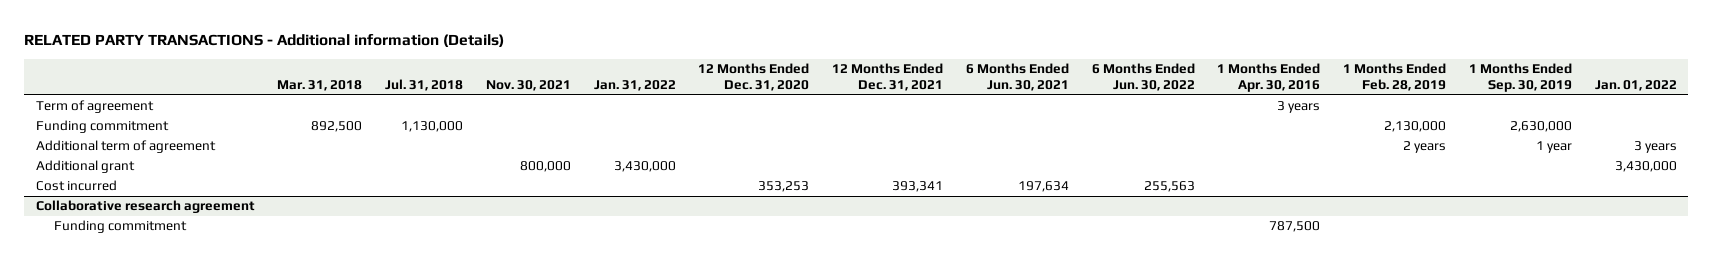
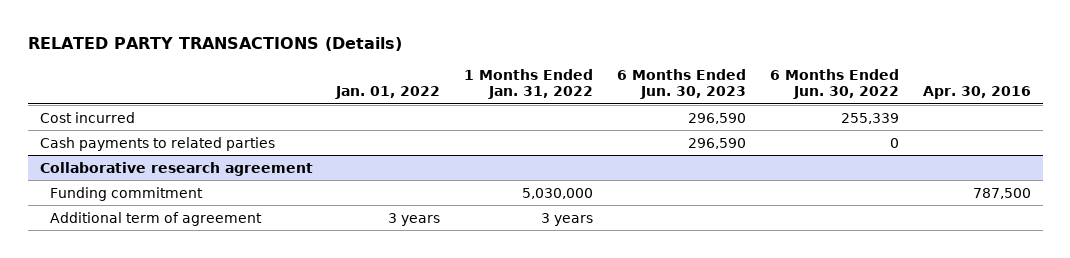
- RELATED PARTY TRANSACTIONS - Additional information (Details)
+ RELATED PARTY TRANSACTIONS (Details)
- | Mar. 31, 2018 | Jul. 31, 2018 | Nov. 30, 2021 | Jan. 31, 2022 | 12 Months Ended Dec. 31, 2020 | 12 Months Ended Dec. 31, 2021 | 6 Months Ended Jun. 30, 2021 | 6 Months Ended Jun. 30, 2022 | 1 Months Ended Apr. 30, 2016 | 1 Months Ended Feb. 28, 2019 | 1 Months Ended Sep. 30, 2019 | Jan. 01, 2022
+ | Jan. 01, 2022 | 1 Months Ended Jan. 31, 2022 | 6 Months Ended Jun. 30, 2023 | 6 Months Ended Jun. 30, 2022 | Apr. 30, 2016
- Term of agreement | | | | | | | | | 3 years | | |
- Funding commitment | 892,500 | 1,130,000 | | | | | | | | 2,130,000 | 2,630,000 |
- Additional term of agreement | | | | | | | | | | 2 years | 1 year | 3 years
- Additional grant | | | 800,000 | 3,430,000 | | | | | | | | 3,430,000
- Cost incurred | | | | | 353,253 | 393,341 | 197,634 | 255,563 | | | |
+ Cost incurred | | | 296,590 | 255,339 |
+ Cash payments to related parties | | | 296,590 | 0 |
@ Collaborative research agreement
+ Additional term of agreement | 3 years | 3 years | | |

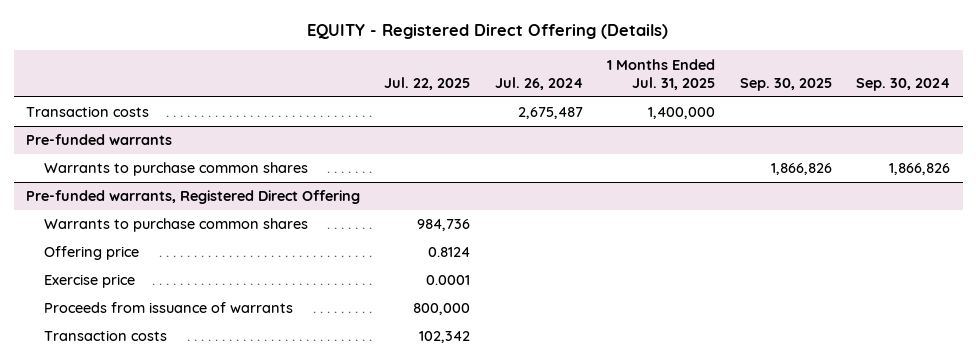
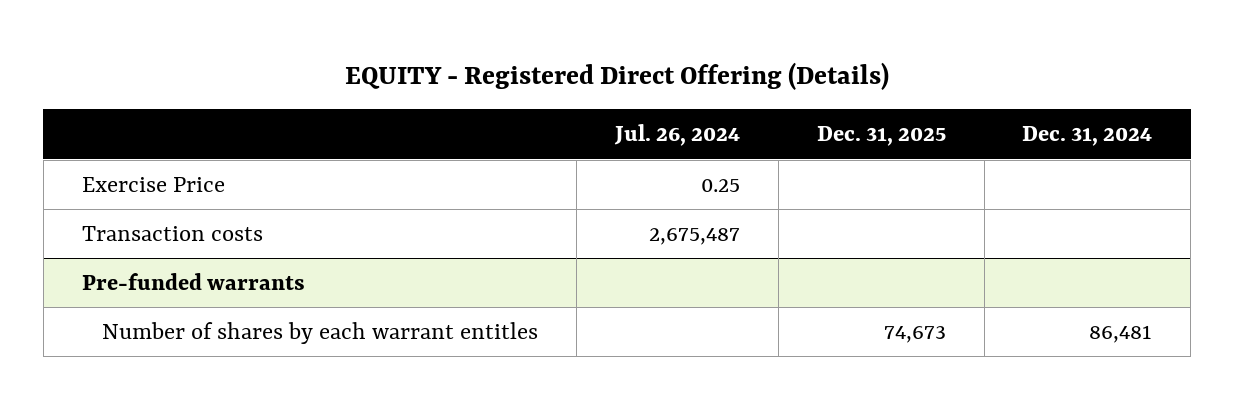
- | Jul. 22, 2025 | Jul. 26, 2024 | 1 Months Ended Jul. 31, 2025 | Sep. 30, 2025 | Sep. 30, 2024
+ | Jul. 26, 2024 | Dec. 31, 2025 | Dec. 31, 2024
+ Exercise Price | 0.25 | |
@ Pre-funded warrants
- Warrants to purchase common shares | | | | 1,866,826 | 1,866,826
- Pre-funded warrants, Registered Direct Offering
- Warrants to purchase common shares | 984,736 | | | |
- Offering price | 0.8124 | | | |
- Exercise price | 0.0001 | | | |
- Proceeds from issuance of warrants | 800,000 | | | |
- Transaction costs | 102,342 | | | |
@ Pre-funded warrants
+ Number of shares by each warrant entitles | | 74,673 | 86,481

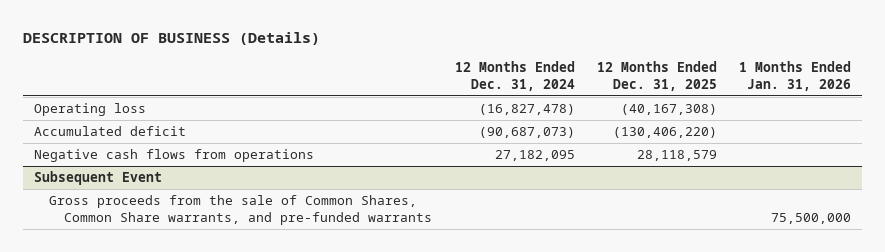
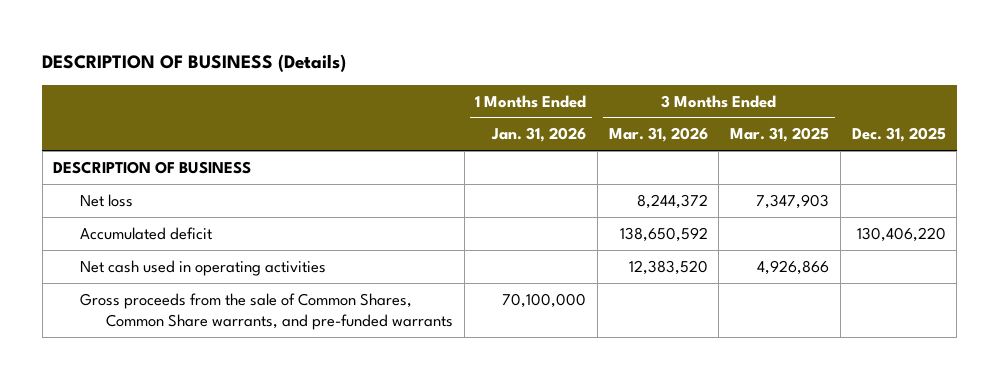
- | 12 Months Ended Dec. 31, 2024 | 12 Months Ended Dec. 31, 2025 | 1 Months Ended Jan. 31, 2026
+ | 1 Months Ended Jan. 31, 2026 | 3 Months Ended Mar. 31, 2026 | 3 Months Ended Mar. 31, 2025 | Dec. 31, 2025
- Operating loss | (16,827,478) | (40,167,308) |
+ DESCRIPTION OF BUSINESS
+ Net loss | | 8,244,372 | 7,347,903 |
- Negative cash flows from operations | 27,182,095 | 28,118,579 |
- Subsequent Event
- Gross proceeds from the sale of Common Shares, Common Share warrants, and pre-funded warrants | | | 75,500,000
+ Net cash used in operating activities | | 12,383,520 | 4,926,866 |
+ Gross proceeds from the sale of Common Shares, Common Share warrants, and pre-funded warrants | 70,100,000 | | |

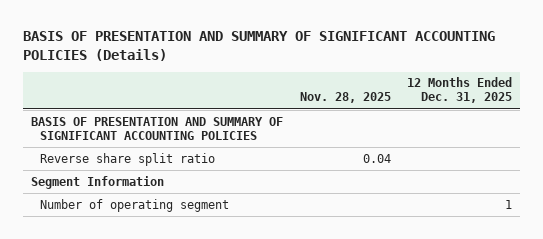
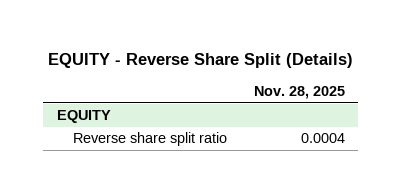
- BASIS OF PRESENTATION AND SUMMARY OF SIGNIFICANT ACCOUNTING POLICIES (Details)
+ EQUITY - Reverse Share Split (Details)
- | Nov. 28, 2025 | 12 Months Ended Dec. 31, 2025
+ | Nov. 28, 2025
- BASIS OF PRESENTATION AND SUMMARY OF SIGNIFICANT ACCOUNTING POLICIES
- Reverse share split ratio | 0.04 |
- Segment Information
- Number of operating segment | | 1
+ EQUITY
+ Reverse share split ratio | 0.0004

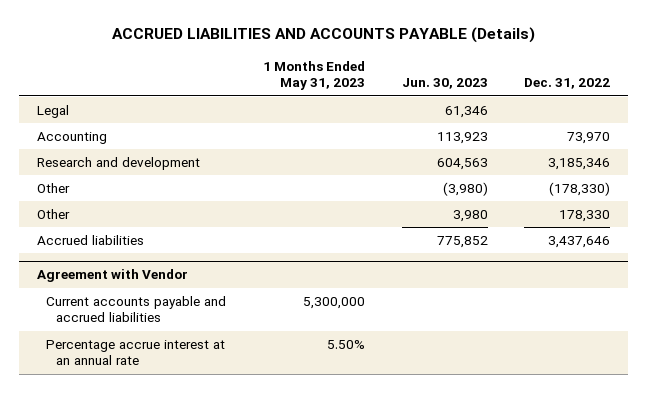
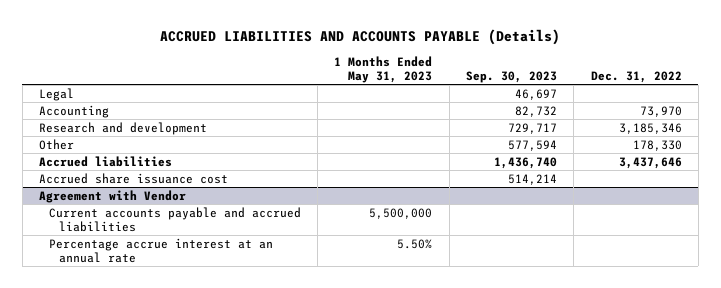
- | 1 Months Ended May 31, 2023 | Jun. 30, 2023 | Dec. 31, 2022
+ | 1 Months Ended May 31, 2023 | Sep. 30, 2023 | Dec. 31, 2022
- Other | | (3,980) | (178,330)
+ Accrued share issuance cost | | 514,214 |
@ Agreement with Vendor
- Current accounts payable and accrued liabilities | 5,300,000 | |
+ Current accounts payable and accrued liabilities | 5,500,000 | |

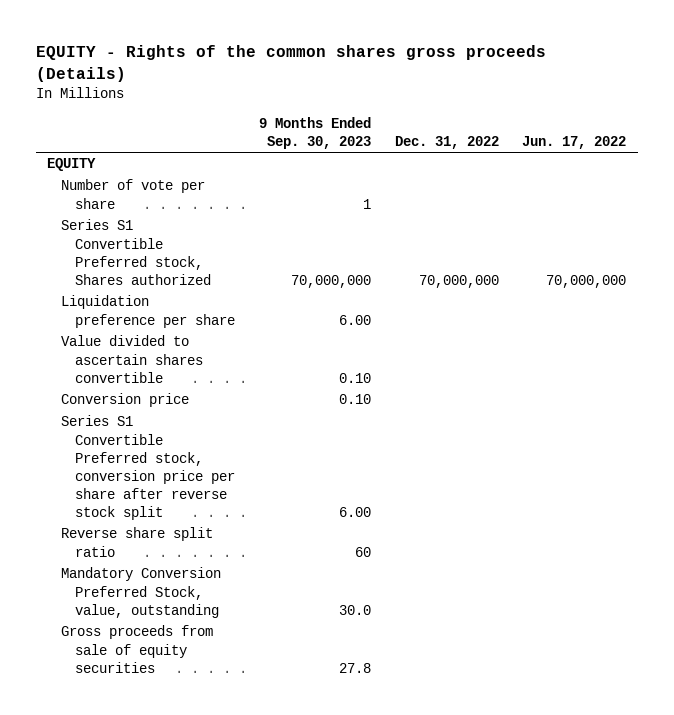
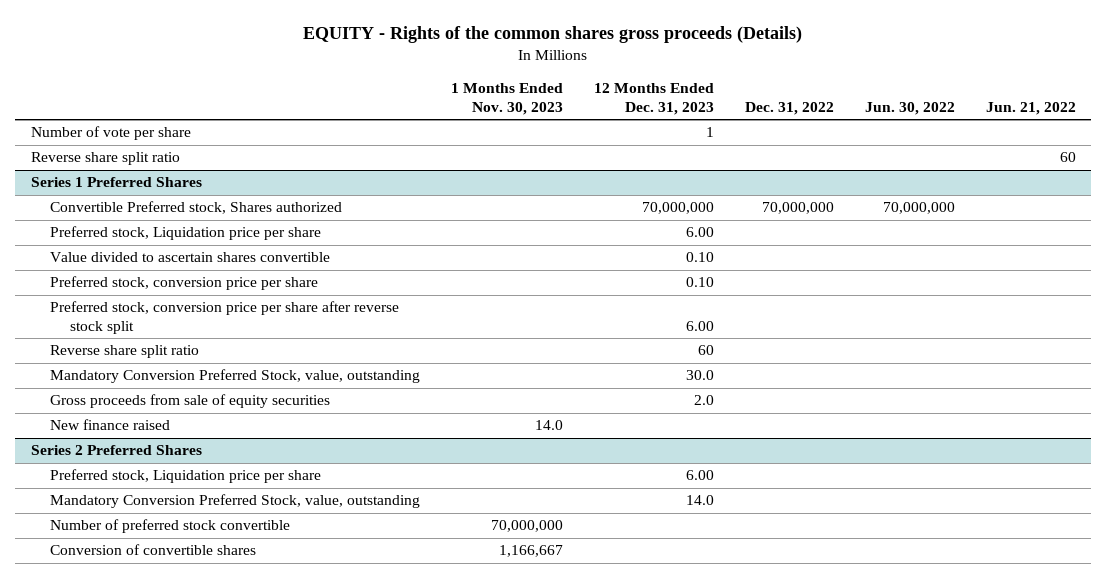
- | 9 Months Ended Sep. 30, 2023 | Dec. 31, 2022 | Jun. 17, 2022
+ | 1 Months Ended Nov. 30, 2023 | 12 Months Ended Dec. 31, 2023 | Dec. 31, 2022 | Jun. 30, 2022 | Jun. 21, 2022
- EQUITY
- Series S1 Convertible Preferred stock, Shares authorized | 70,000,000 | 70,000,000 | 70,000,000
- Liquidation preference per share | 6.00 | |
- Value divided to ascertain shares convertible | 0.10 | |
- Conversion price | 0.10 | |
- Series S1 Convertible Preferred stock, conversion price per share after reverse stock split | 6.00 | |
- Mandatory Conversion Preferred Stock, value, outstanding | 30.0 | |
- Gross proceeds from sale of equity securities | 27.8 | |
+ Series 1 Preferred Shares
+ Convertible Preferred stock, Shares authorized | | 70,000,000 | 70,000,000 | 70,000,000 |
+ Preferred stock, Liquidation price per share | | 6.00 | | |
+ Value divided to ascertain shares convertible | | 0.10 | | |
+ Preferred stock, conversion price per share | | 0.10 | | |
+ Preferred stock, conversion price per share after reverse stock split | | 6.00 | | |
+ Reverse share split ratio | | 60 | | |
+ Mandatory Conversion Preferred Stock, value, outstanding | | 30.0 | | |
+ Gross proceeds from sale of equity securities | | 2.0 | | |
+ New finance raised | 14.0 | | | |
+ Series 2 Preferred Shares
+ Preferred stock, Liquidation price per share | | 6.00 | | |
+ Mandatory Conversion Preferred Stock, value, outstanding | | 14.0 | | |
+ Number of preferred stock convertible | 70,000,000 | | | |
+ Conversion of convertible shares | 1,166,667 | | | |

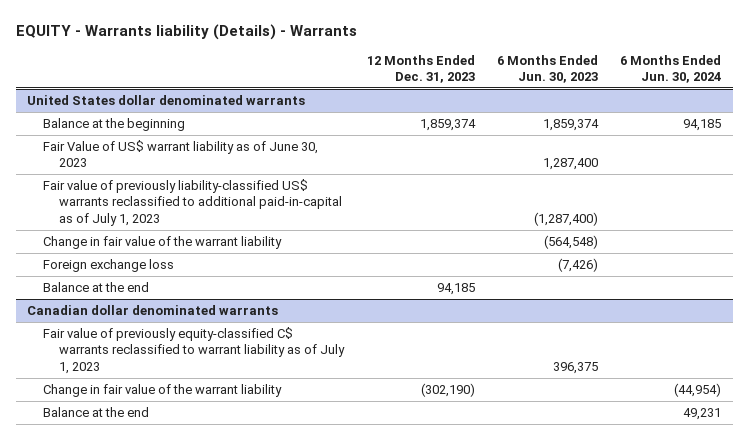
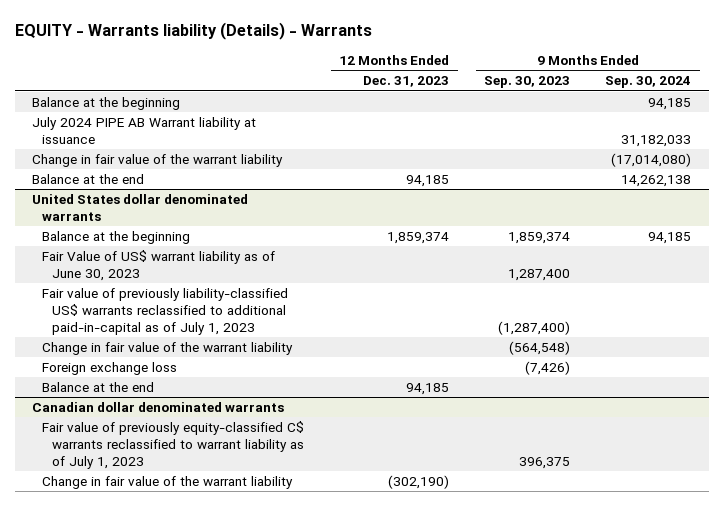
- | 12 Months Ended Dec. 31, 2023 | 6 Months Ended Jun. 30, 2023 | 6 Months Ended Jun. 30, 2024
+ | 12 Months Ended Dec. 31, 2023 | 9 Months Ended Sep. 30, 2023 | 9 Months Ended Sep. 30, 2024
+ Balance at the beginning | | | 94,185
+ July 2024 PIPE AB Warrant liability at issuance | | | 31,182,033
+ Change in fair value of the warrant liability | | | (17,014,080)
+ Balance at the end | 94,185 | | 14,262,138
@ Canadian dollar denominated warrants
- Balance at the end | | | 49,231

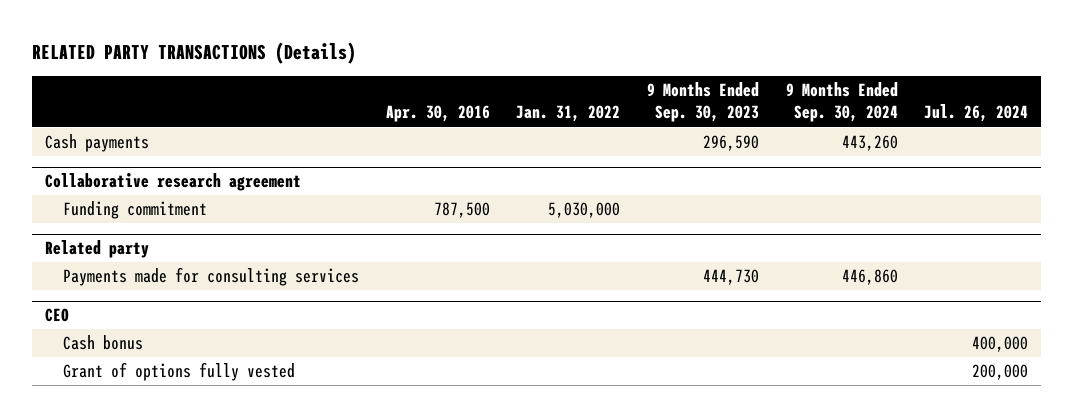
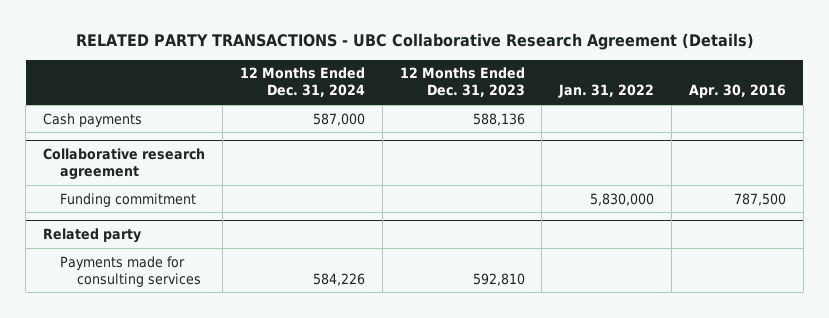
- RELATED PARTY TRANSACTIONS (Details)
+ RELATED PARTY TRANSACTIONS - UBC Collaborative Research Agreement (Details)
- | Apr. 30, 2016 | Jan. 31, 2022 | 9 Months Ended Sep. 30, 2023 | 9 Months Ended Sep. 30, 2024 | Jul. 26, 2024
+ | 12 Months Ended Dec. 31, 2024 | 12 Months Ended Dec. 31, 2023 | Jan. 31, 2022 | Apr. 30, 2016
@ Collaborative research agreement
- Funding commitment | 787,500 | 5,030,000 | | |
+ Funding commitment | | | 5,830,000 | 787,500
- CEO
- Cash bonus | | | | | 400,000
- Grant of options fully vested | | | | | 200,000

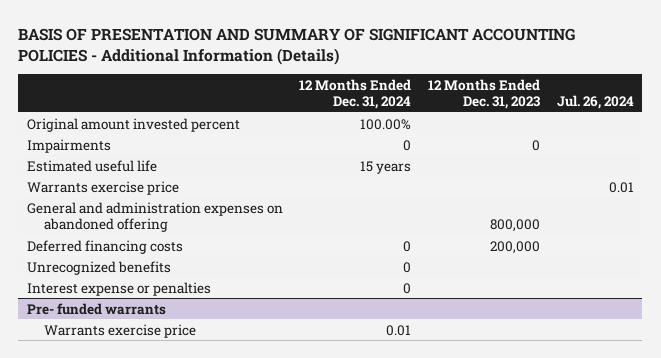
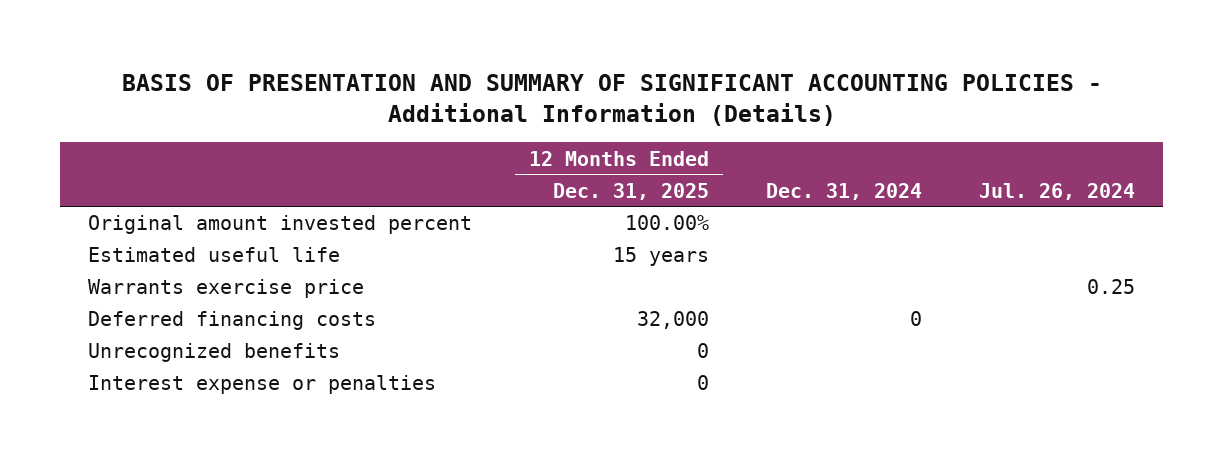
- | 12 Months Ended Dec. 31, 2024 | 12 Months Ended Dec. 31, 2023 | Jul. 26, 2024
+ | 12 Months Ended Dec. 31, 2025 | Dec. 31, 2024 | Jul. 26, 2024
- Impairments | 0 | 0 |
- Warrants exercise price | | | 0.01
- General and administration expenses on abandoned offering | | 800,000 |
+ Warrants exercise price | | | 0.25
- Pre- funded warrants
- Warrants exercise price | 0.01 | |

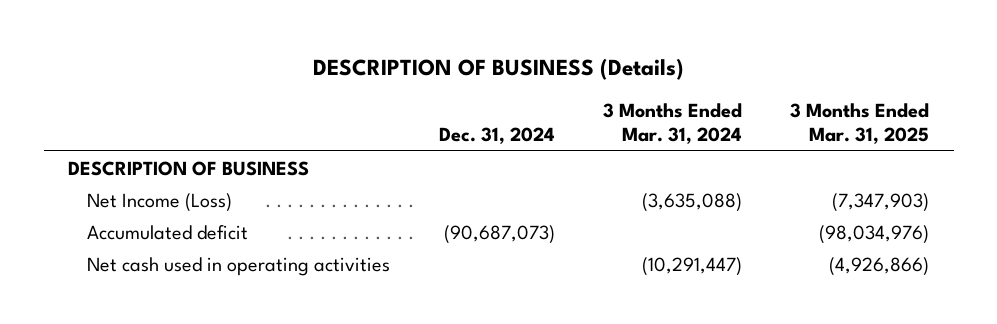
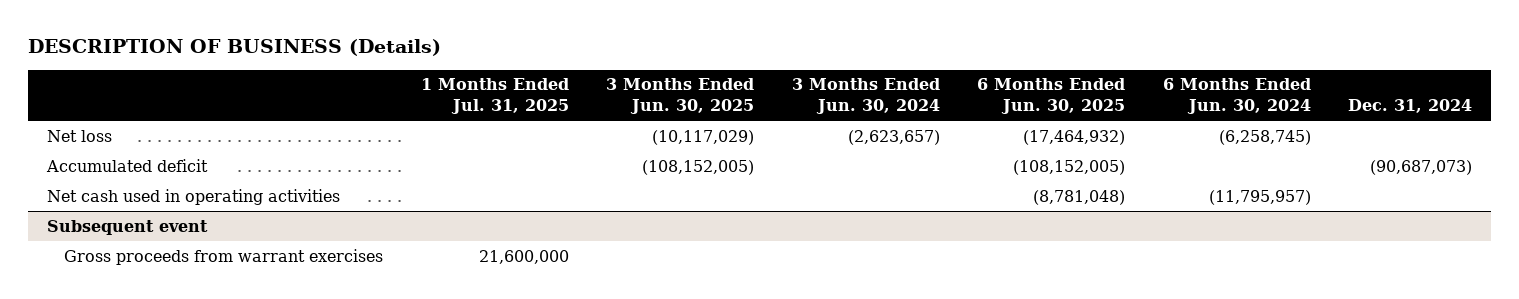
- | Dec. 31, 2024 | 3 Months Ended Mar. 31, 2024 | 3 Months Ended Mar. 31, 2025
+ | 1 Months Ended Jul. 31, 2025 | 3 Months Ended Jun. 30, 2025 | 3 Months Ended Jun. 30, 2024 | 6 Months Ended Jun. 30, 2025 | 6 Months Ended Jun. 30, 2024 | Dec. 31, 2024
- DESCRIPTION OF BUSINESS
- Net Income (Loss) | | (3,635,088) | (7,347,903)
+ Net loss | | (10,117,029) | (2,623,657) | (17,464,932) | (6,258,745) |
+ Subsequent event
+ Gross proceeds from warrant exercises | 21,600,000 | | | | |

